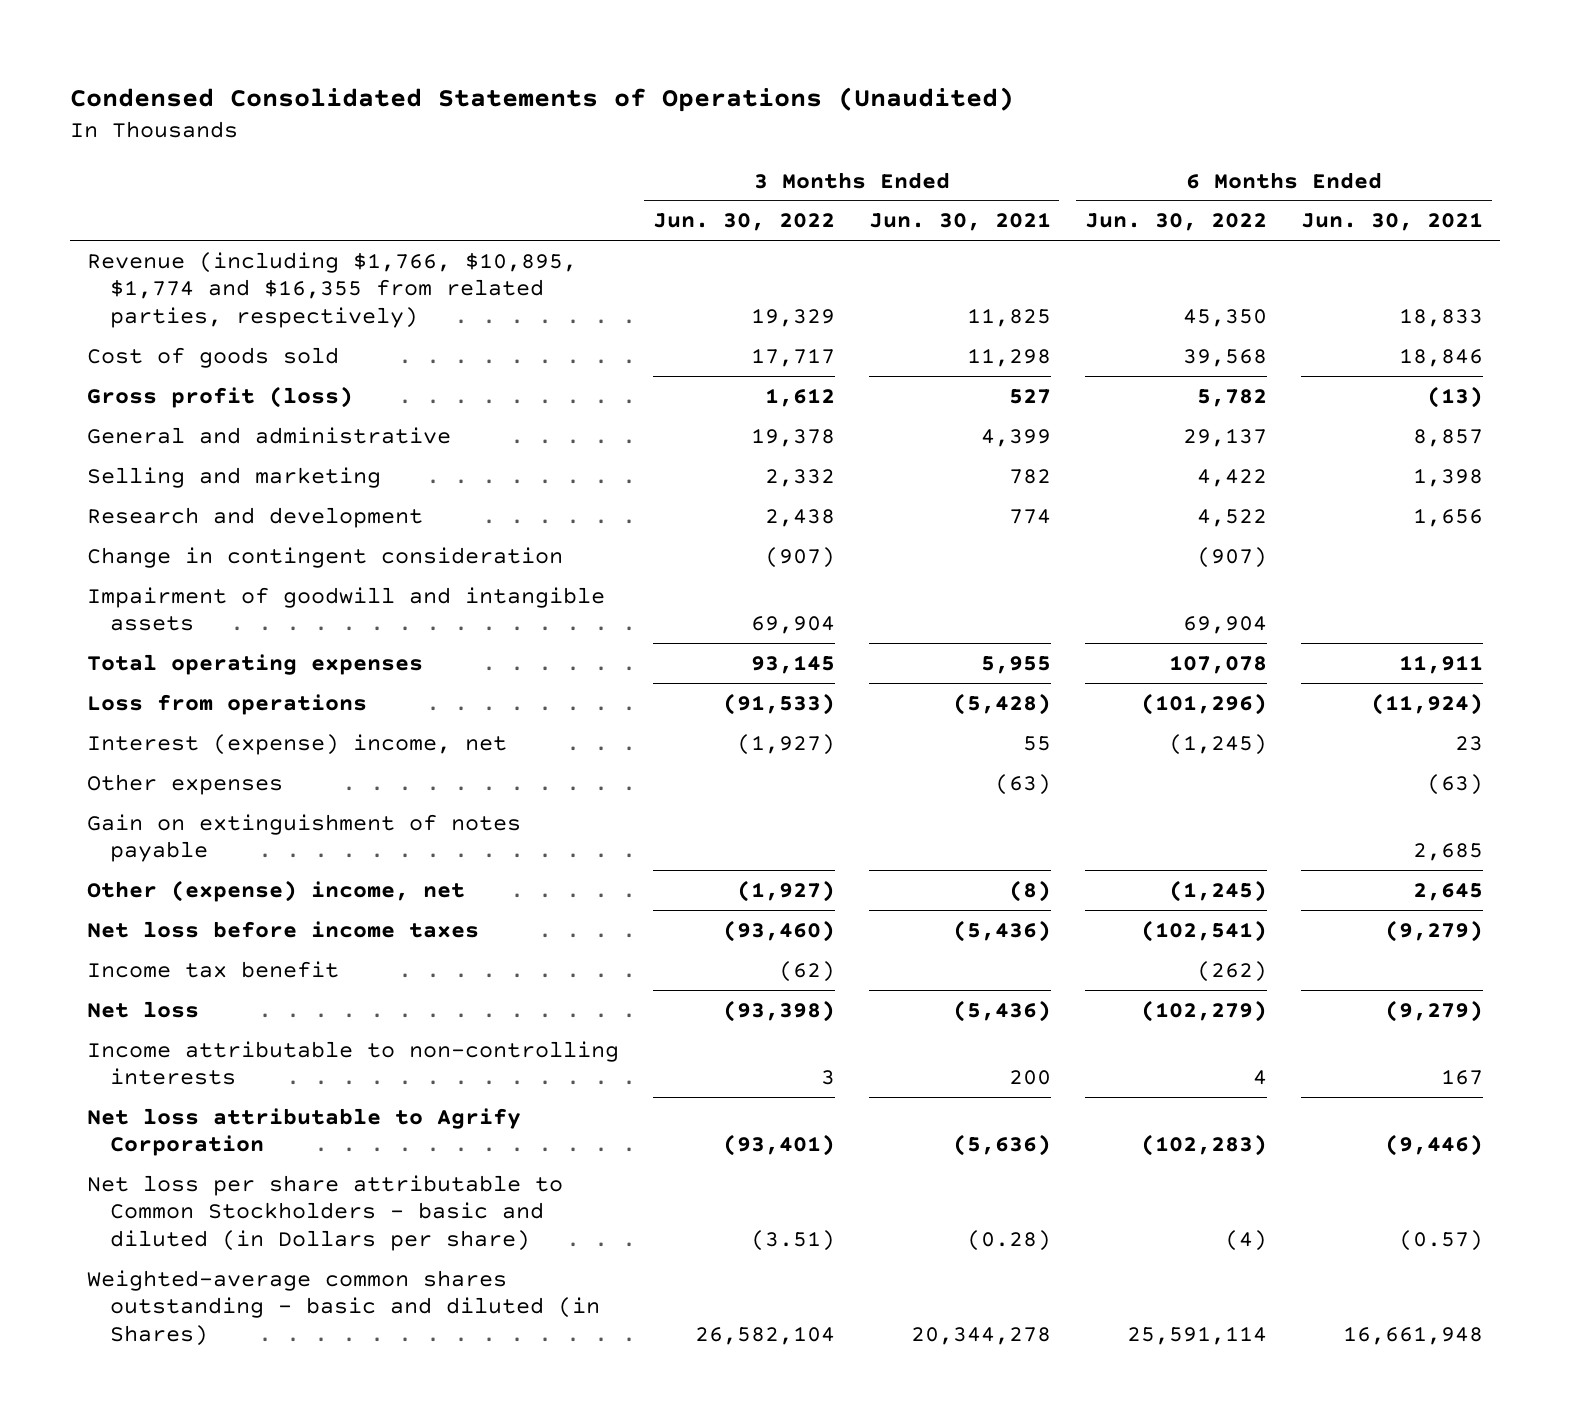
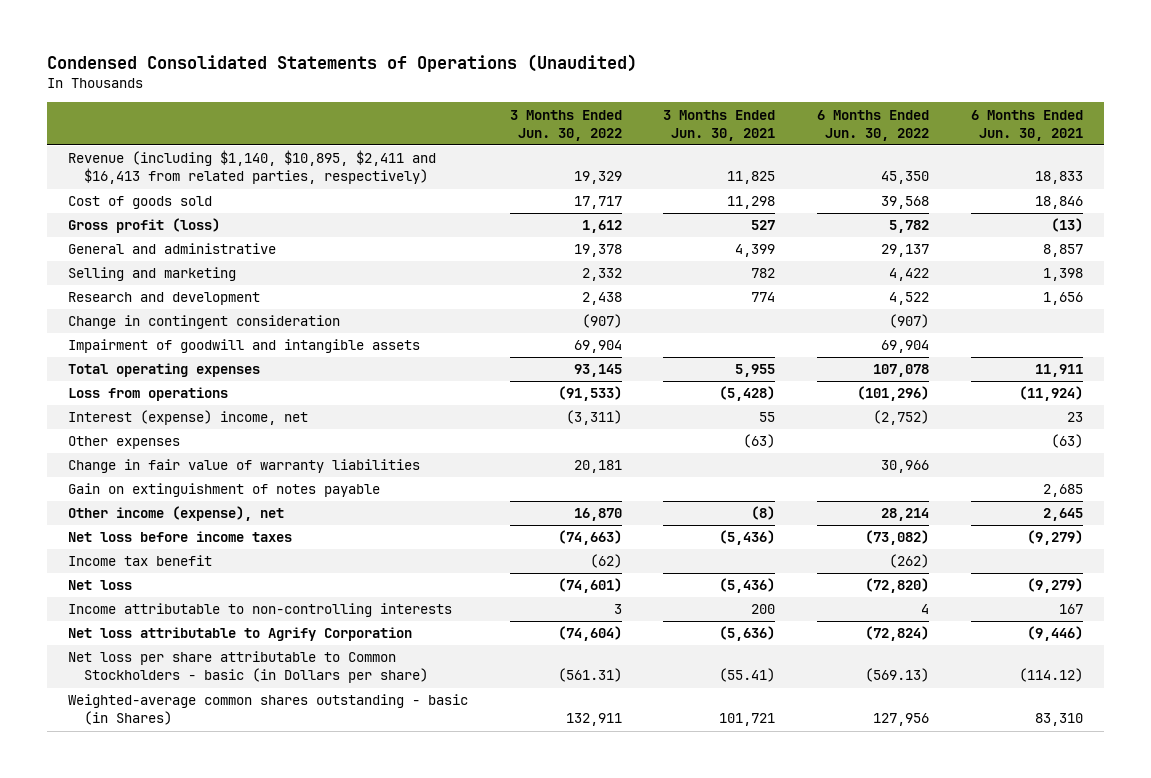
- Revenue (including $1,766, $10,895, $1,774 and $16,355 from related parties, respectively) | 19,329 | 11,825 | 45,350 | 18,833
+ Revenue (including $1,140, $10,895, $2,411 and $16,413 from related parties, respectively) | 19,329 | 11,825 | 45,350 | 18,833
- Interest (expense) income, net | (1,927) | 55 | (1,245) | 23
+ Interest (expense) income, net | (3,311) | 55 | (2,752) | 23
+ Change in fair value of warranty liabilities | 20,181 | | 30,966 |
- Other (expense) income, net | (1,927) | (8) | (1,245) | 2,645
- Net loss before income taxes | (93,460) | (5,436) | (102,541) | (9,279)
+ Other income (expense), net | 16,870 | (8) | 28,214 | 2,645
+ Net loss before income taxes | (74,663) | (5,436) | (73,082) | (9,279)
- Net loss | (93,398) | (5,436) | (102,279) | (9,279)
+ Net loss | (74,601) | (5,436) | (72,820) | (9,279)
- Net loss attributable to Agrify Corporation | (93,401) | (5,636) | (102,283) | (9,446)
- Net loss per share attributable to Common Stockholders - basic and diluted (in Dollars per share) | (3.51) | (0.28) | (4) | (0.57)
- Weighted-average common shares outstanding - basic and diluted (in Shares) | 26,582,104 | 20,344,278 | 25,591,114 | 16,661,948
+ Net loss attributable to Agrify Corporation | (74,604) | (5,636) | (72,824) | (9,446)
+ Net loss per share attributable to Common Stockholders - basic (in Dollars per share) | (561.31) | (55.41) | (569.13) | (114.12)
+ Weighted-average common shares outstanding - basic (in Shares) | 132,911 | 101,721 | 127,956 | 83,310

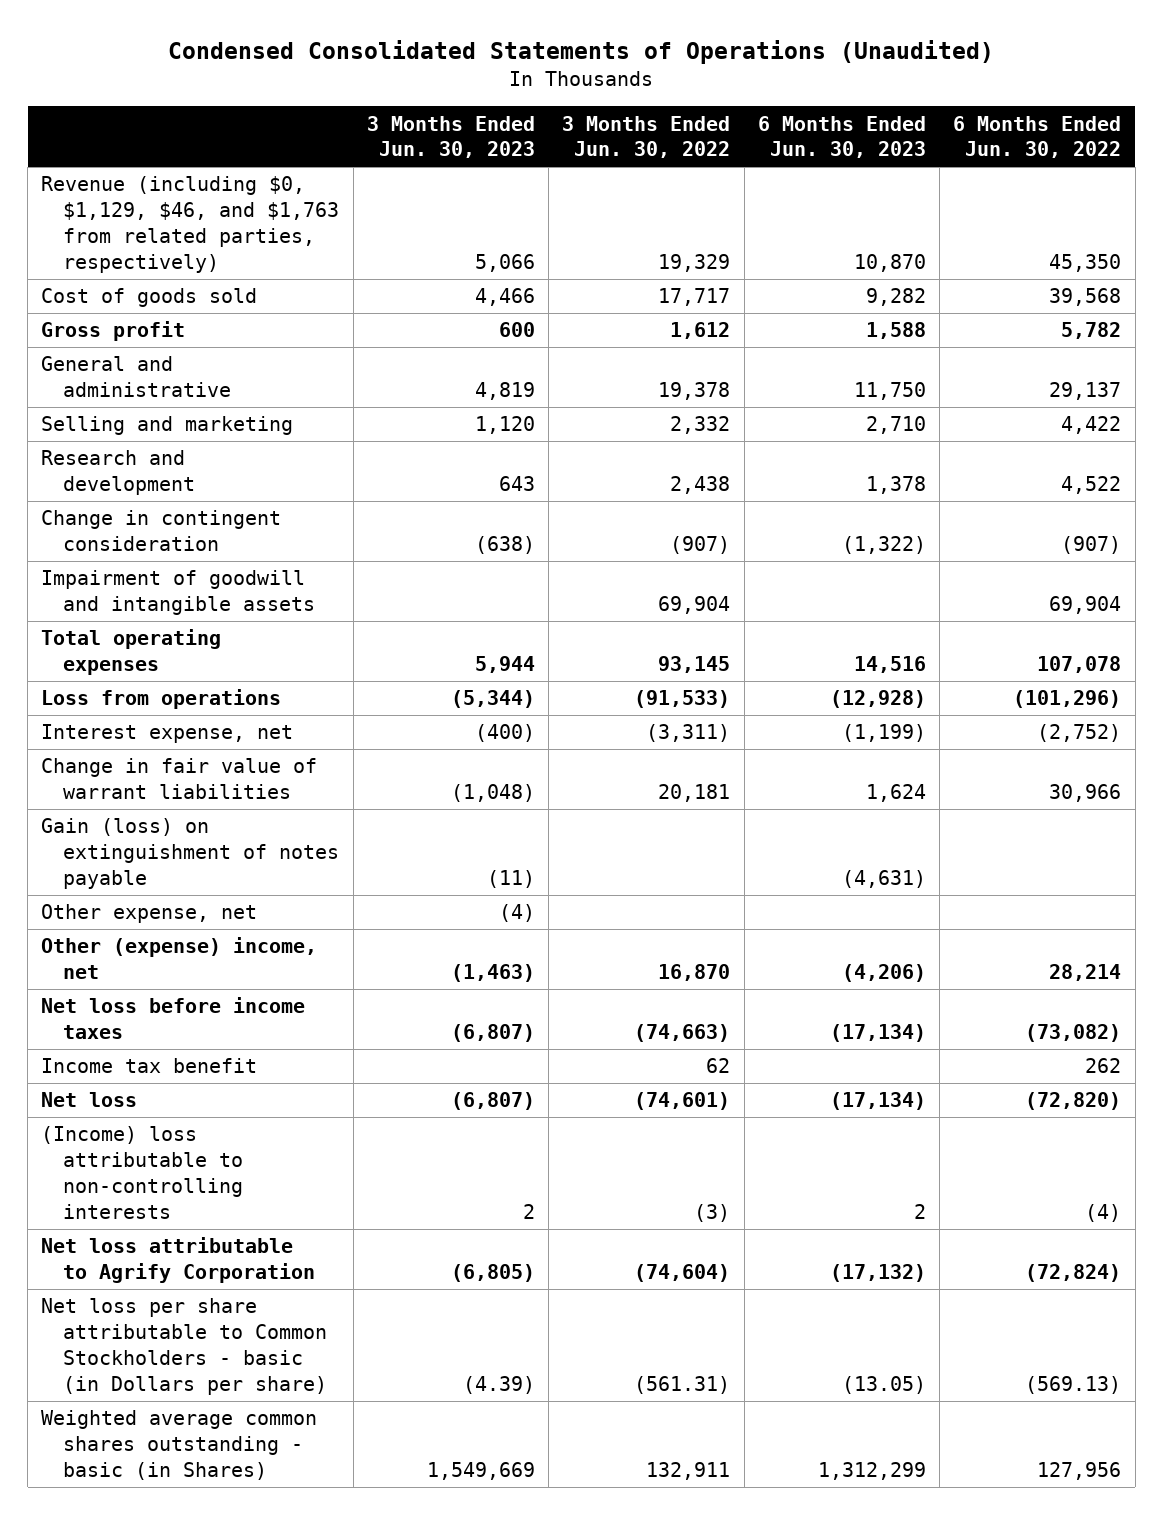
- | 3 Months Ended Jun. 30, 2022 | 3 Months Ended Jun. 30, 2021 | 6 Months Ended Jun. 30, 2022 | 6 Months Ended Jun. 30, 2021
+ | 3 Months Ended Jun. 30, 2023 | 3 Months Ended Jun. 30, 2022 | 6 Months Ended Jun. 30, 2023 | 6 Months Ended Jun. 30, 2022
- Revenue (including $1,140, $10,895, $2,411 and $16,413 from related parties, respectively) | 19,329 | 11,825 | 45,350 | 18,833
+ Revenue (including $0, $1,129, $46, and $1,763 from related parties, respectively) | 5,066 | 19,329 | 10,870 | 45,350
- Gross profit (loss) | 1,612 | 527 | 5,782 | (13)
+ Gross profit | 600 | 1,612 | 1,588 | 5,782
- Interest (expense) income, net | (3,311) | 55 | (2,752) | 23
- Other expenses | | (63) | | (63)
- Change in fair value of warranty liabilities | 20,181 | | 30,966 |
- Gain on extinguishment of notes payable | | | | 2,685
- Other income (expense), net | 16,870 | (8) | 28,214 | 2,645
+ Interest expense, net | (400) | (3,311) | (1,199) | (2,752)
+ Change in fair value of warrant liabilities | (1,048) | 20,181 | 1,624 | 30,966
+ Gain (loss) on extinguishment of notes payable | (11) | | (4,631) |
+ Other expense, net | (4) | | |
+ Other (expense) income, net | (1,463) | 16,870 | (4,206) | 28,214
- Income tax benefit | (62) | | (262) |
+ Income tax benefit | | 62 | | 262
- Income attributable to non-controlling interests | 3 | 200 | 4 | 167
+ (Income) loss attributable to non-controlling interests | 2 | (3) | 2 | (4)
- Weighted-average common shares outstanding - basic (in Shares) | 132,911 | 101,721 | 127,956 | 83,310
+ Weighted average common shares outstanding - basic (in Shares) | 1,549,669 | 132,911 | 1,312,299 | 127,956

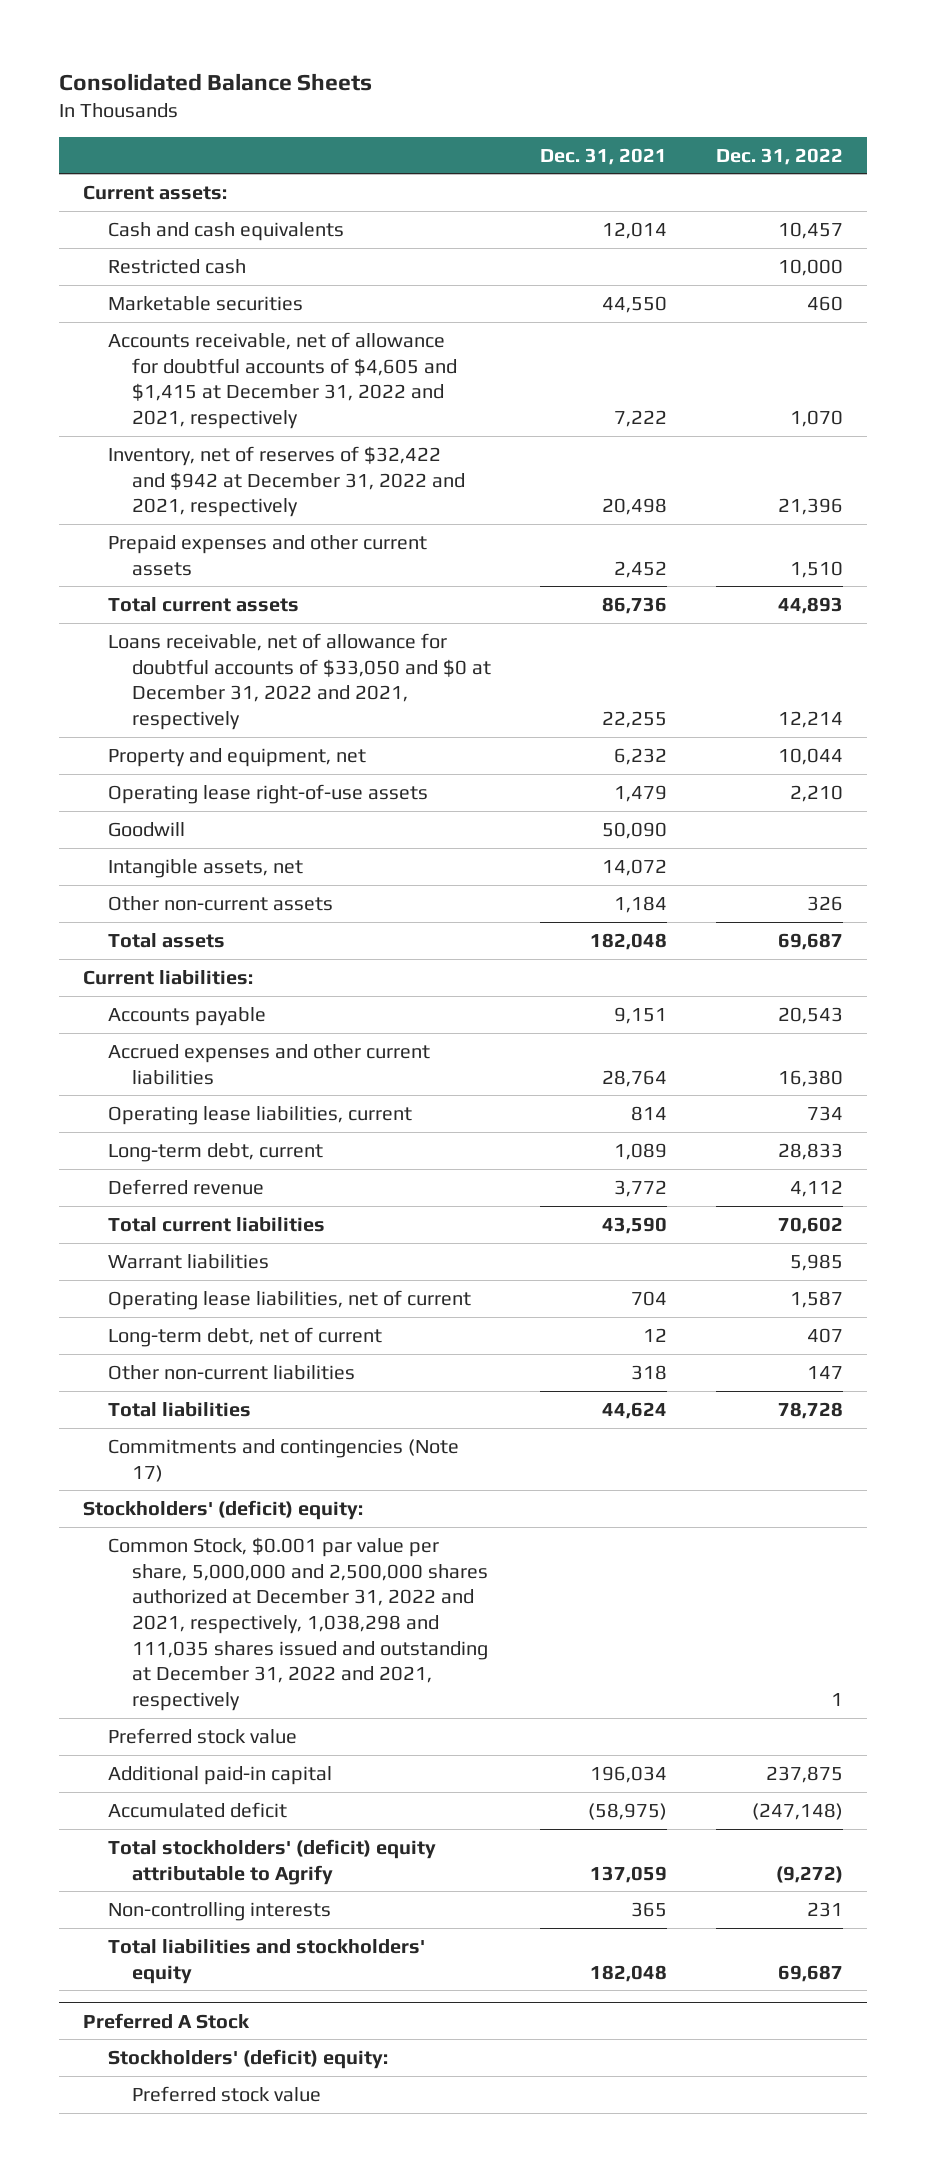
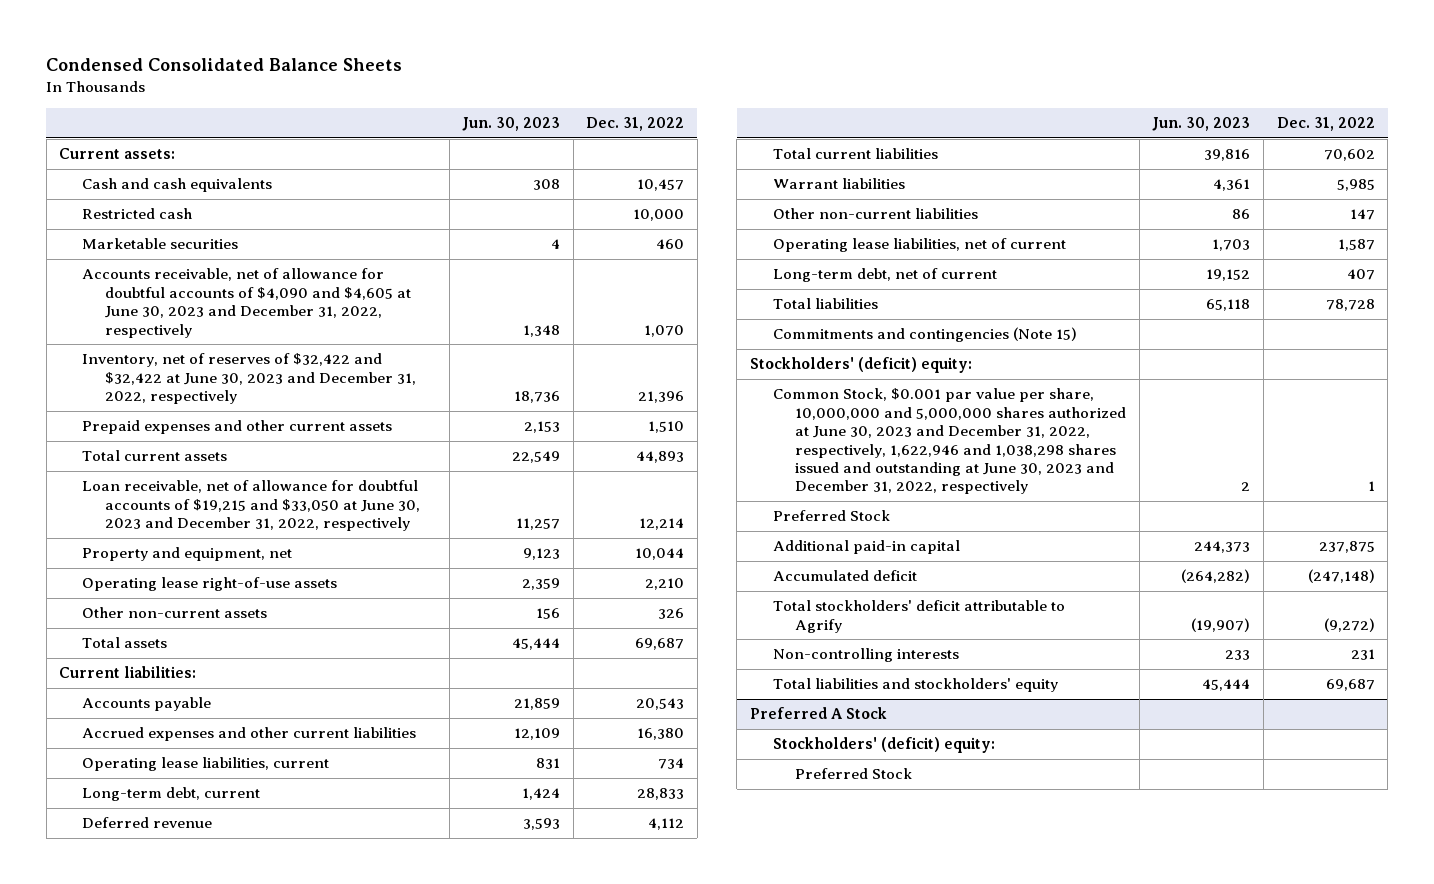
- Consolidated Balance Sheets
+ Condensed Consolidated Balance Sheets
- | Dec. 31, 2021 | Dec. 31, 2022
+ | Jun. 30, 2023 | Dec. 31, 2022
- Accounts receivable, net of allowance for doubtful accounts of $4,605 and $1,415 at December 31, 2022 and 2021, respectively | 7,222 | 1,070
- Inventory, net of reserves of $32,422 and $942 at December 31, 2022 and 2021, respectively | 20,498 | 21,396
+ Accounts receivable, net of allowance for doubtful accounts of $4,090 and $4,605 at June 30, 2023 and December 31, 2022, respectively | 1,348 | 1,070
+ Inventory, net of reserves of $32,422 and $32,422 at June 30, 2023 and December 31, 2022, respectively | 18,736 | 21,396
- Loans receivable, net of allowance for doubtful accounts of $33,050 and $0 at December 31, 2022 and 2021, respectively | 22,255 | 12,214
+ Loan receivable, net of allowance for doubtful accounts of $19,215 and $33,050 at June 30, 2023 and December 31, 2022, respectively | 11,257 | 12,214
- Goodwill | 50,090 |
- Intangible assets, net | 14,072 |
moved up: Other non-current liabilities | 86 | 147
- Commitments and contingencies (Note 17)
+ Commitments and contingencies (Note 15)
- Common Stock, $0.001 par value per share, 5,000,000 and 2,500,000 shares authorized at December 31, 2022 and 2021, respectively, 1,038,298 and 111,035 shares issued and outstanding at December 31, 2022 and 2021, respectively | | 1
- Preferred stock value
+ Common Stock, $0.001 par value per share, 10,000,000 and 5,000,000 shares authorized at June 30, 2023 and December 31, 2022, respectively, 1,622,946 and 1,038,298 shares issued and outstanding at June 30, 2023 and December 31, 2022, respectively | 2 | 1
+ Preferred Stock
- Total stockholders' (deficit) equity attributable to Agrify | 137,059 | (9,272)
+ Total stockholders' deficit attributable to Agrify | (19,907) | (9,272)
@ Preferred A Stock
- Preferred stock value
+ Preferred Stock

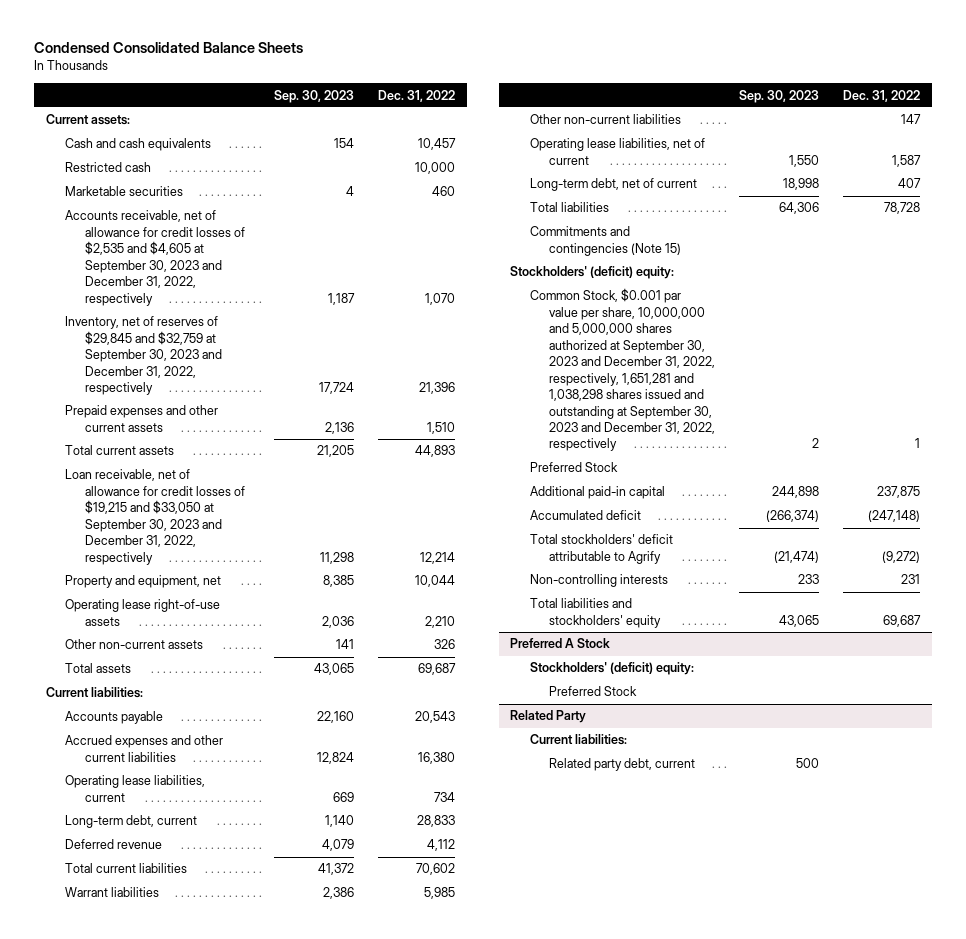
- | Jun. 30, 2023 | Dec. 31, 2022
+ | Sep. 30, 2023 | Dec. 31, 2022
- Accounts receivable, net of allowance for doubtful accounts of $4,090 and $4,605 at June 30, 2023 and December 31, 2022, respectively | 1,348 | 1,070
- Inventory, net of reserves of $32,422 and $32,422 at June 30, 2023 and December 31, 2022, respectively | 18,736 | 21,396
+ Accounts receivable, net of allowance for credit losses of $2,535 and $4,605 at September 30, 2023 and December 31, 2022, respectively | 1,187 | 1,070
+ Inventory, net of reserves of $29,845 and $32,759 at September 30, 2023 and December 31, 2022, respectively | 17,724 | 21,396
- Loan receivable, net of allowance for doubtful accounts of $19,215 and $33,050 at June 30, 2023 and December 31, 2022, respectively | 11,257 | 12,214
+ Loan receivable, net of allowance for credit losses of $19,215 and $33,050 at September 30, 2023 and December 31, 2022, respectively | 11,298 | 12,214
- Common Stock, $0.001 par value per share, 10,000,000 and 5,000,000 shares authorized at June 30, 2023 and December 31, 2022, respectively, 1,622,946 and 1,038,298 shares issued and outstanding at June 30, 2023 and December 31, 2022, respectively | 2 | 1
+ Common Stock, $0.001 par value per share, 10,000,000 and 5,000,000 shares authorized at September 30, 2023 and December 31, 2022, respectively, 1,651,281 and 1,038,298 shares issued and outstanding at September 30, 2023 and December 31, 2022, respectively | 2 | 1
+ Related Party
+ Current liabilities:
+ Related party debt, current | 500 |

